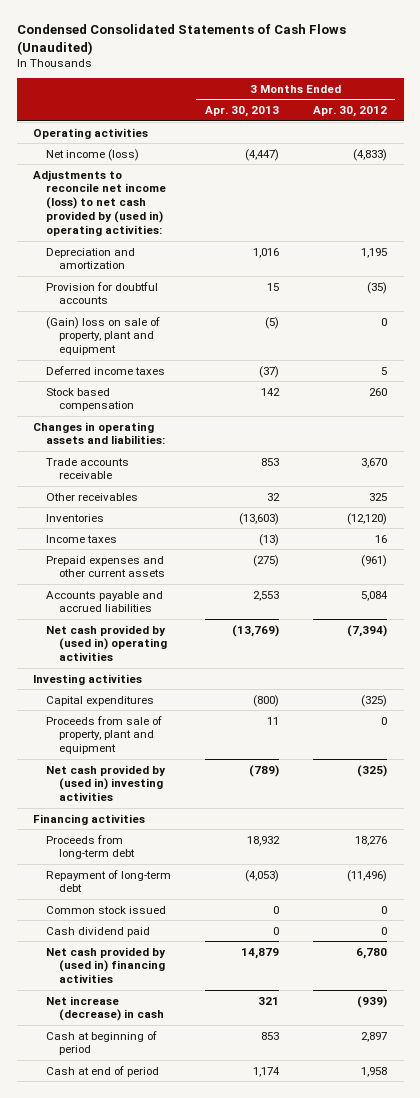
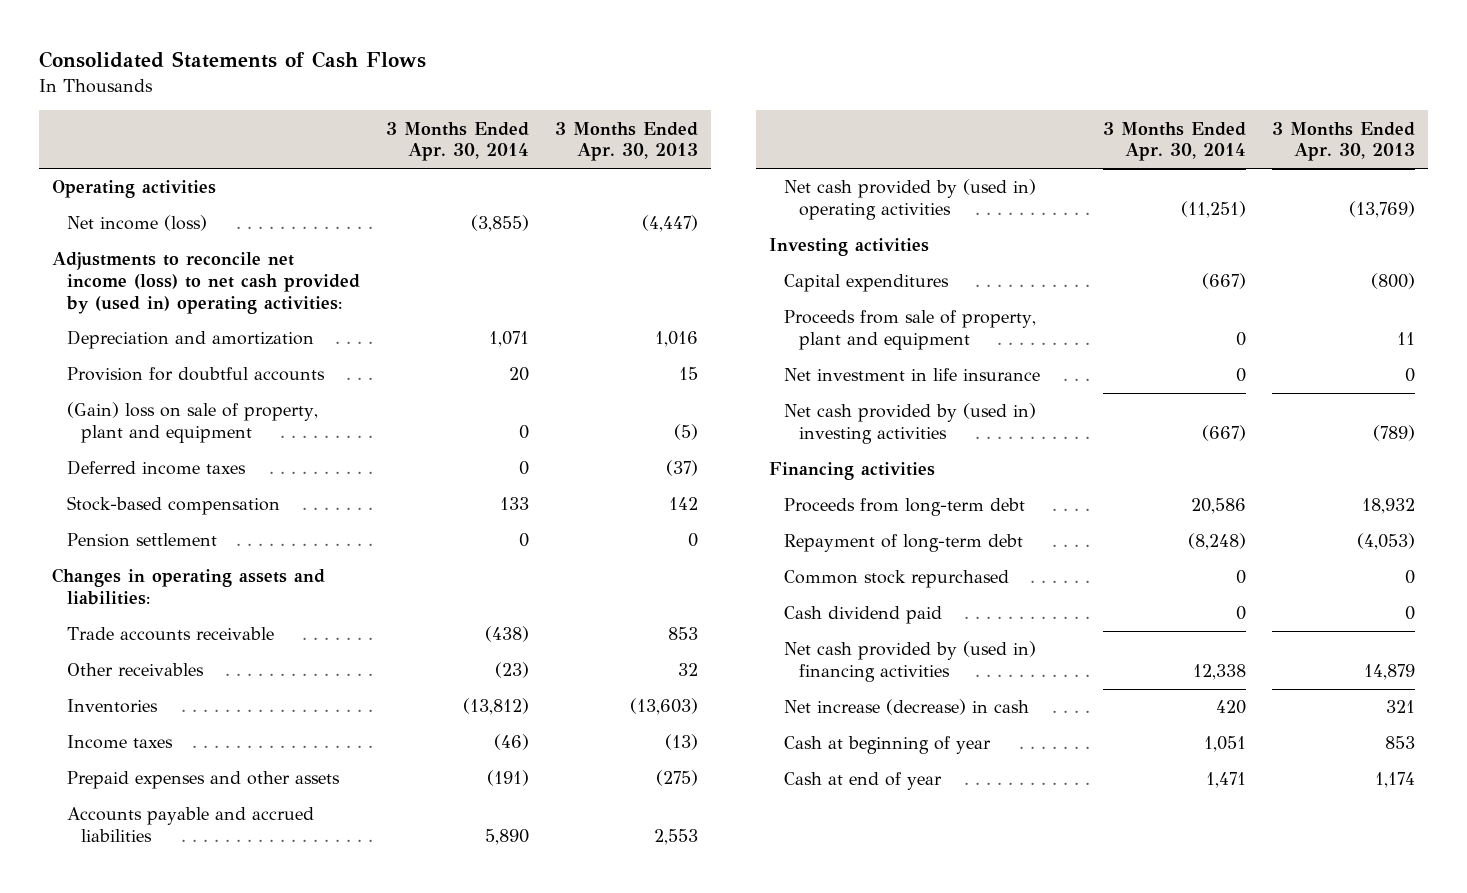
- Condensed Consolidated Statements of Cash Flows (Unaudited)
+ Consolidated Statements of Cash Flows
- | 3 Months Ended Apr. 30, 2013 | 3 Months Ended Apr. 30, 2012
+ | 3 Months Ended Apr. 30, 2014 | 3 Months Ended Apr. 30, 2013
- Stock based compensation | 142 | 260
+ Stock-based compensation | 133 | 142
+ Pension settlement | 0 | 0
- Prepaid expenses and other current assets | (275) | (961)
+ Prepaid expenses and other assets | (191) | (275)
+ Net investment in life insurance | 0 | 0
- Common stock issued | 0 | 0
+ Common stock repurchased | 0 | 0
- Cash at beginning of period | 853 | 2,897
- Cash at end of period | 1,174 | 1,958
+ Cash at beginning of year | 1,051 | 853
+ Cash at end of year | 1,471 | 1,174

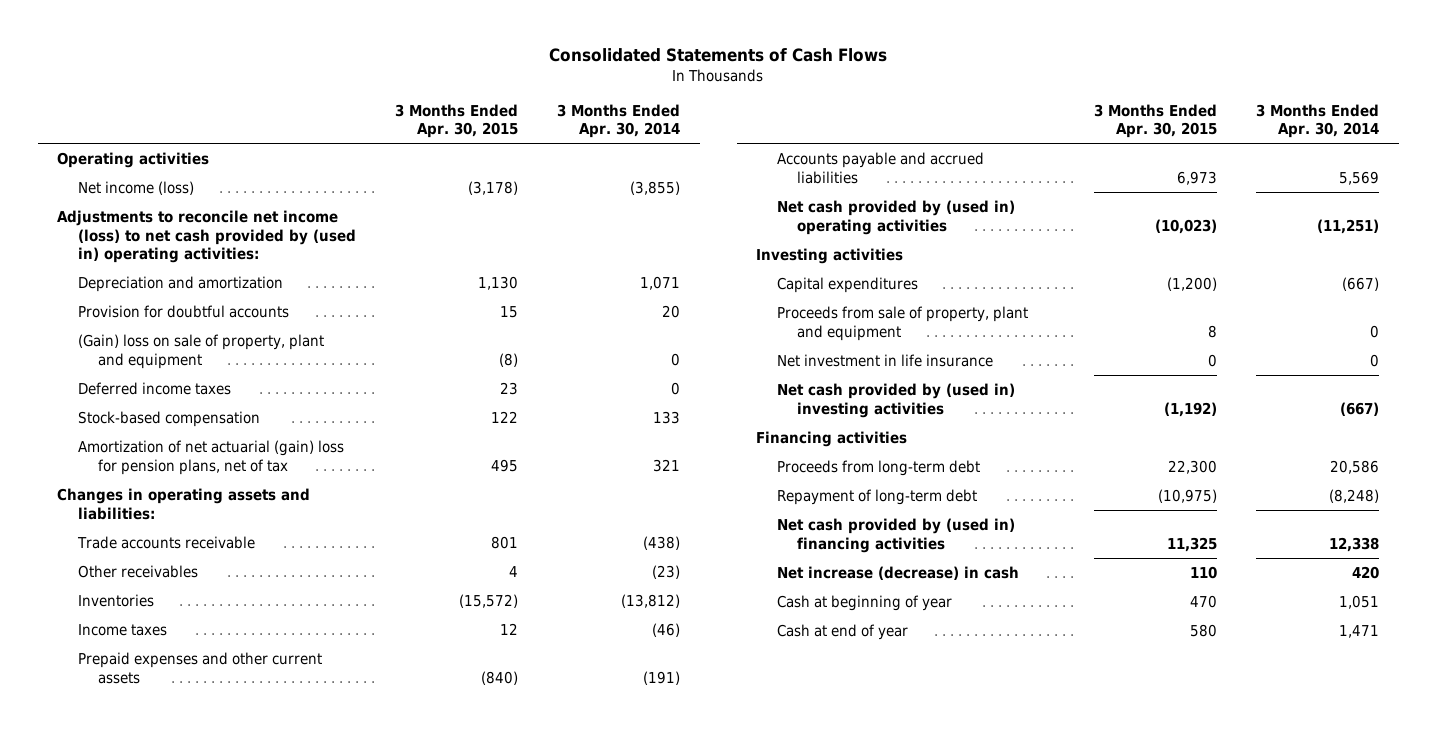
- | 3 Months Ended Apr. 30, 2014 | 3 Months Ended Apr. 30, 2013
+ | 3 Months Ended Apr. 30, 2015 | 3 Months Ended Apr. 30, 2014
- Pension settlement | 0 | 0
+ Amortization of net actuarial (gain) loss for pension plans, net of tax | 495 | 321
- Prepaid expenses and other assets | (191) | (275)
- Accounts payable and accrued liabilities | 5,890 | 2,553
+ Prepaid expenses and other current assets | (840) | (191)
+ Accounts payable and accrued liabilities | 6,973 | 5,569
- Common stock repurchased | 0 | 0
- Cash dividend paid | 0 | 0

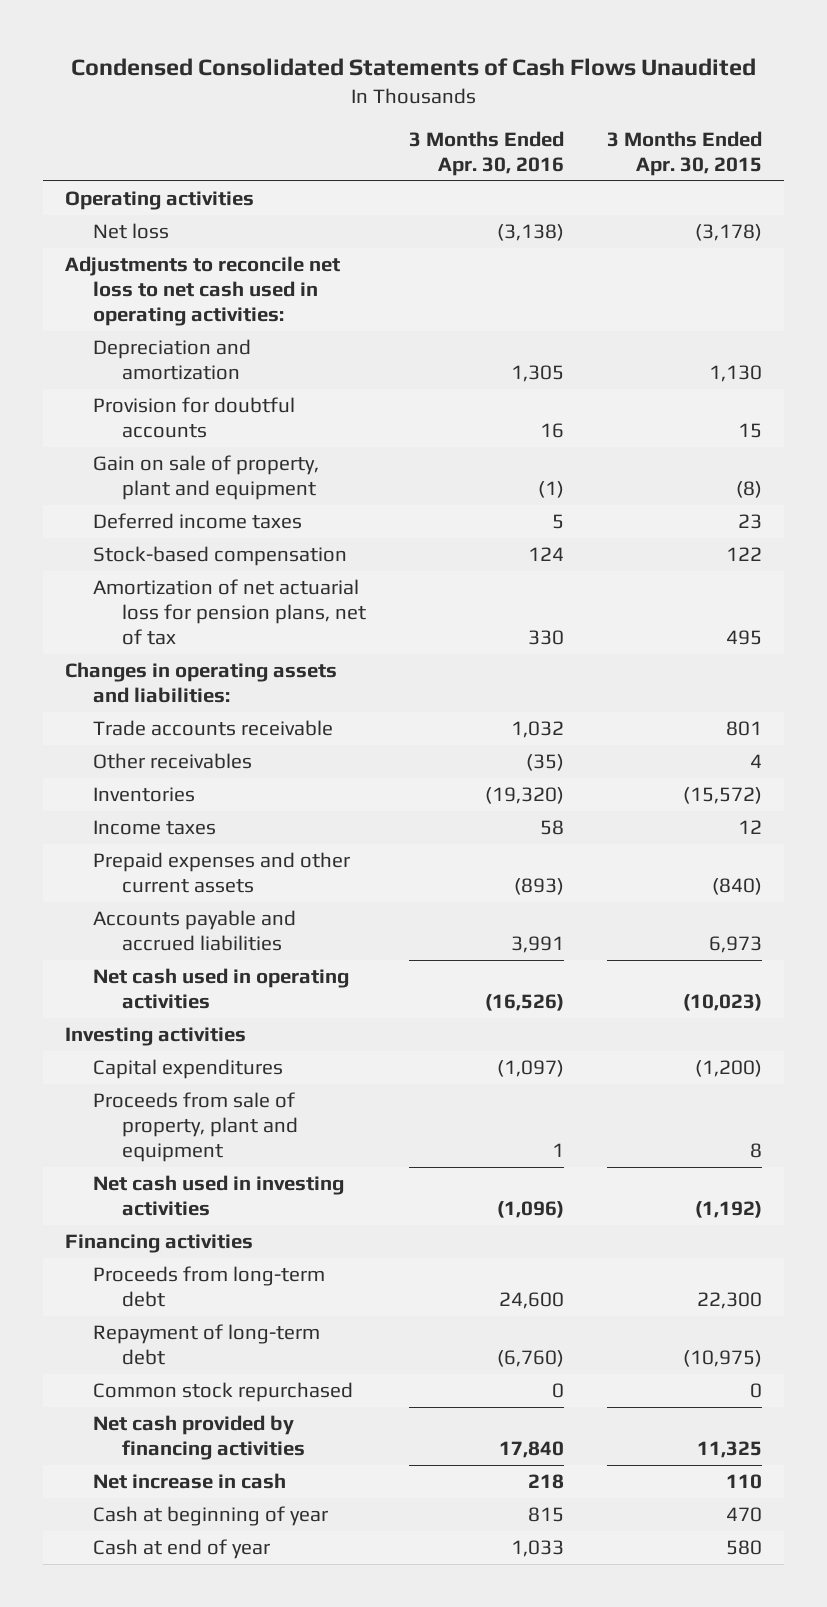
- Consolidated Statements of Cash Flows
+ Condensed Consolidated Statements of Cash Flows Unaudited
- | 3 Months Ended Apr. 30, 2015 | 3 Months Ended Apr. 30, 2014
+ | 3 Months Ended Apr. 30, 2016 | 3 Months Ended Apr. 30, 2015
- Net income (loss) | (3,178) | (3,855)
- Adjustments to reconcile net income (loss) to net cash provided by (used in) operating activities:
+ Net loss | (3,138) | (3,178)
+ Adjustments to reconcile net loss to net cash used in operating activities:
- (Gain) loss on sale of property, plant and equipment | (8) | 0
+ Gain on sale of property, plant and equipment | (1) | (8)
- Amortization of net actuarial (gain) loss for pension plans, net of tax | 495 | 321
+ Amortization of net actuarial loss for pension plans, net of tax | 330 | 495
- Net cash provided by (used in) operating activities | (10,023) | (11,251)
+ Net cash used in operating activities | (16,526) | (10,023)
- Net investment in life insurance | 0 | 0
- Net cash provided by (used in) investing activities | (1,192) | (667)
+ Net cash used in investing activities | (1,096) | (1,192)
- Net cash provided by (used in) financing activities | 11,325 | 12,338
- Net increase (decrease) in cash | 110 | 420
+ Common stock repurchased | 0 | 0
+ Net cash provided by financing activities | 17,840 | 11,325
+ Net increase in cash | 218 | 110

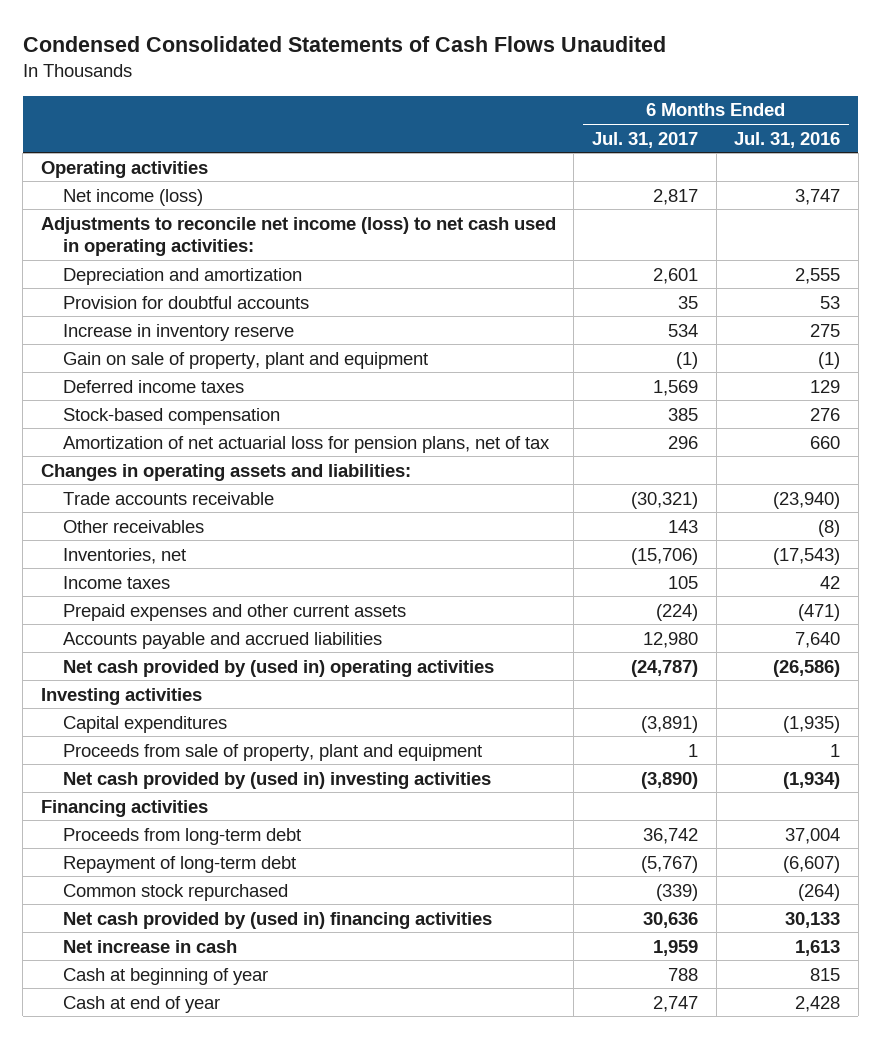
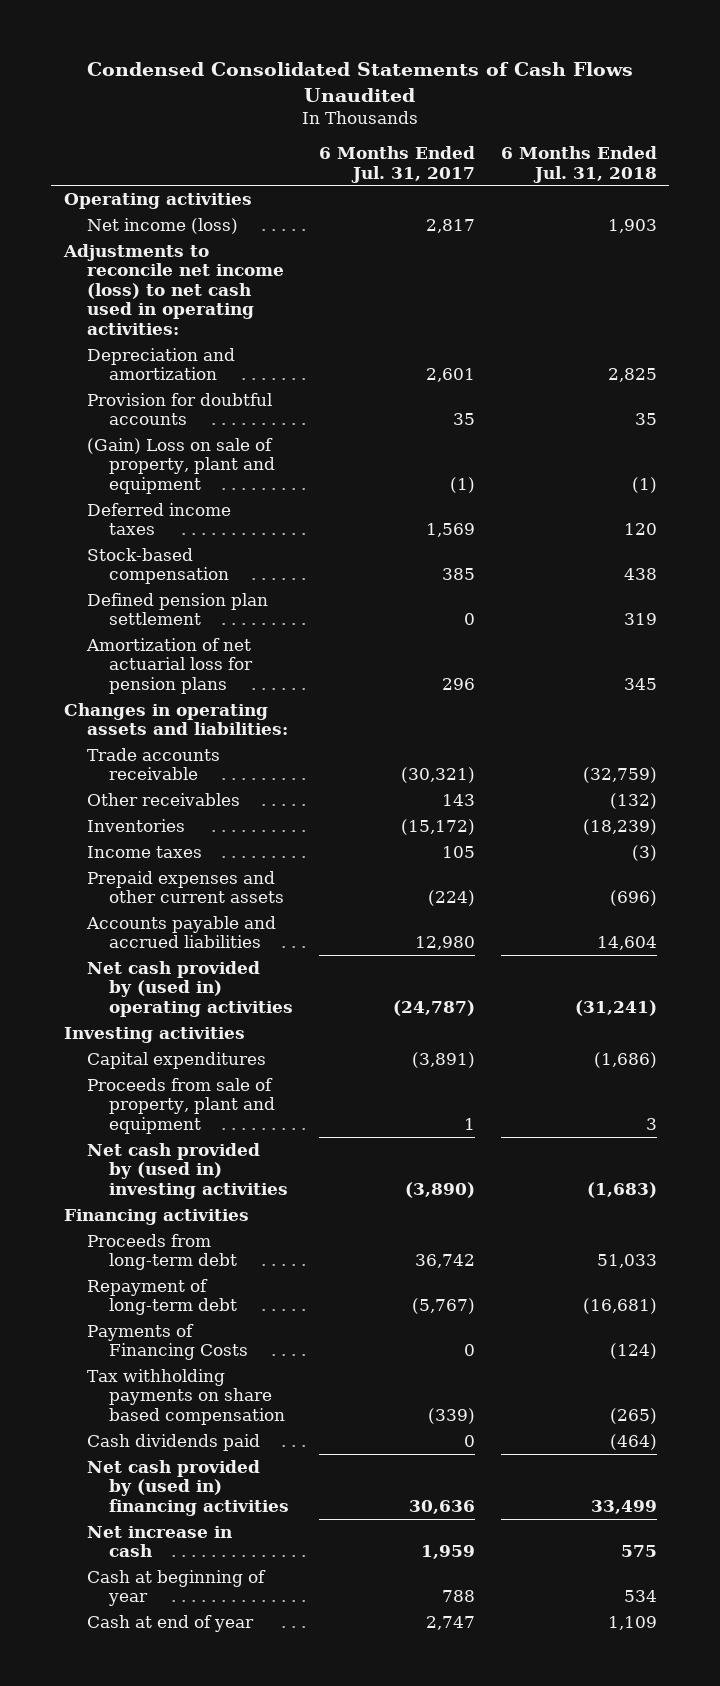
- | 6 Months Ended Jul. 31, 2017 | 6 Months Ended Jul. 31, 2016
+ | 6 Months Ended Jul. 31, 2017 | 6 Months Ended Jul. 31, 2018
- Increase in inventory reserve | 534 | 275
- Gain on sale of property, plant and equipment | (1) | (1)
+ (Gain) Loss on sale of property, plant and equipment | (1) | (1)
- Amortization of net actuarial loss for pension plans, net of tax | 296 | 660
+ Defined pension plan settlement | 0 | 319
+ Amortization of net actuarial loss for pension plans | 296 | 345
- Inventories, net | (15,706) | (17,543)
+ Inventories | (15,172) | (18,239)
- Common stock repurchased | (339) | (264)
+ Payments of Financing Costs | 0 | (124)
+ Tax withholding payments on share based compensation | (339) | (265)
+ Cash dividends paid | 0 | (464)

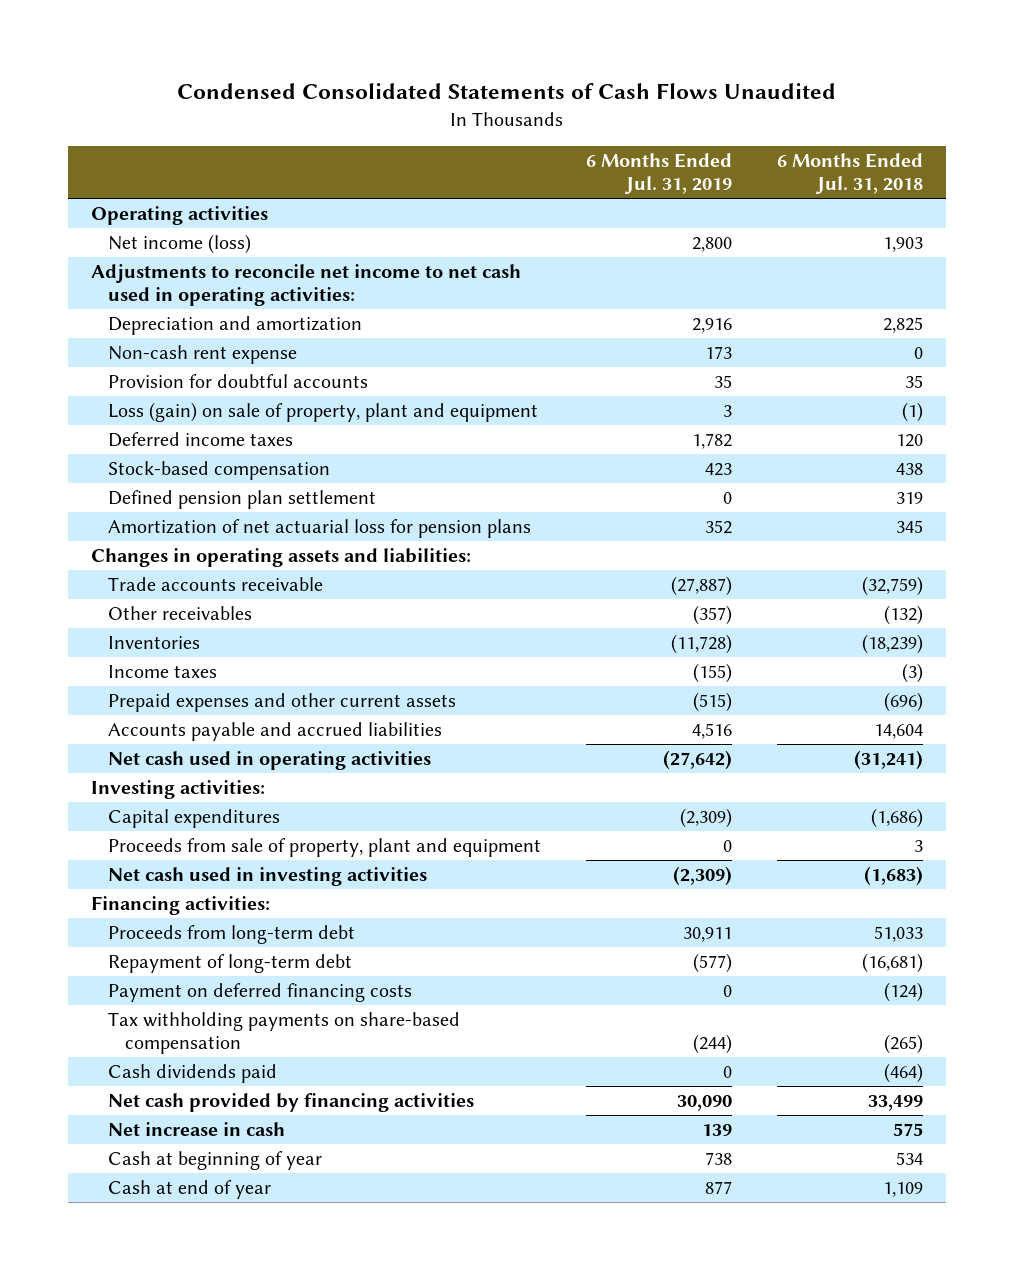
- | 6 Months Ended Jul. 31, 2017 | 6 Months Ended Jul. 31, 2018
+ | 6 Months Ended Jul. 31, 2019 | 6 Months Ended Jul. 31, 2018
- Adjustments to reconcile net income (loss) to net cash used in operating activities:
+ Adjustments to reconcile net income to net cash used in operating activities:
+ Non-cash rent expense | 173 | 0
- (Gain) Loss on sale of property, plant and equipment | (1) | (1)
+ Loss (gain) on sale of property, plant and equipment | 3 | (1)
- Net cash provided by (used in) operating activities | (24,787) | (31,241)
- Investing activities
+ Net cash used in operating activities | (27,642) | (31,241)
+ Investing activities:
- Net cash provided by (used in) investing activities | (3,890) | (1,683)
- Financing activities
+ Net cash used in investing activities | (2,309) | (1,683)
+ Financing activities:
- Payments of Financing Costs | 0 | (124)
- Tax withholding payments on share based compensation | (339) | (265)
+ Payment on deferred financing costs | 0 | (124)
+ Tax withholding payments on share-based compensation | (244) | (265)
- Net cash provided by (used in) financing activities | 30,636 | 33,499
+ Net cash provided by financing activities | 30,090 | 33,499

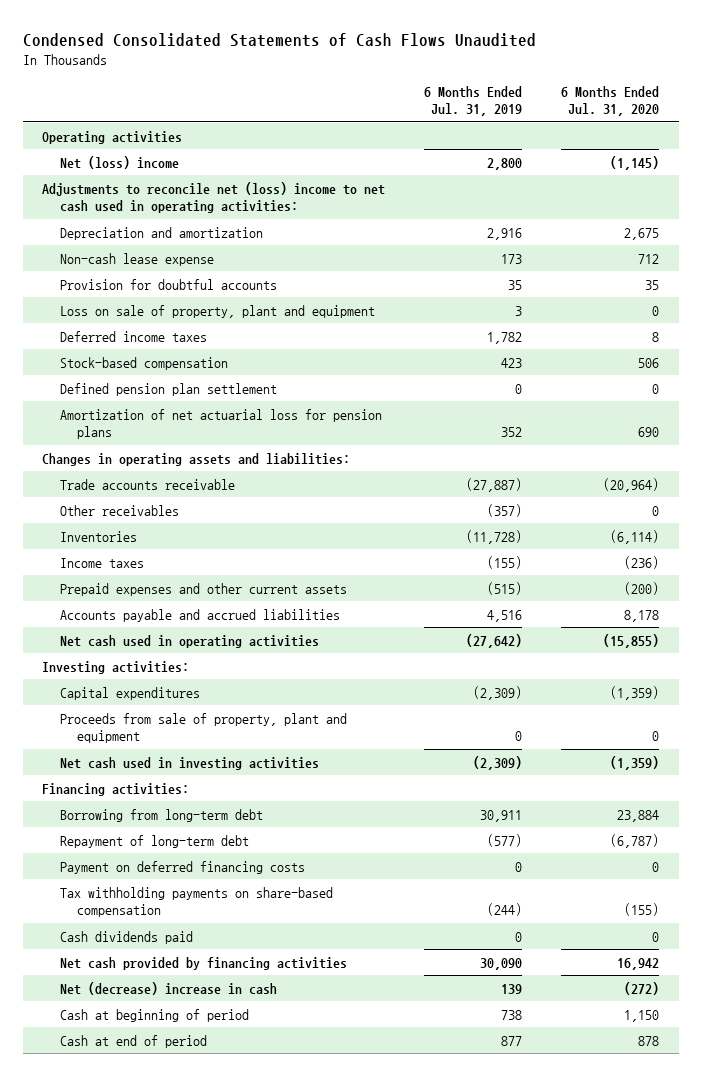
- | 6 Months Ended Jul. 31, 2019 | 6 Months Ended Jul. 31, 2018
+ | 6 Months Ended Jul. 31, 2019 | 6 Months Ended Jul. 31, 2020
- Net income (loss) | 2,800 | 1,903
- Adjustments to reconcile net income to net cash used in operating activities:
+ Net (loss) income | 2,800 | (1,145)
+ Adjustments to reconcile net (loss) income to net cash used in operating activities:
- Non-cash rent expense | 173 | 0
+ Non-cash lease expense | 173 | 712
- Loss (gain) on sale of property, plant and equipment | 3 | (1)
+ Loss on sale of property, plant and equipment | 3 | 0
- Proceeds from long-term debt | 30,911 | 51,033
+ Borrowing from long-term debt | 30,911 | 23,884
- Net increase in cash | 139 | 575
- Cash at beginning of year | 738 | 534
- Cash at end of year | 877 | 1,109
+ Net (decrease) increase in cash | 139 | (272)
+ Cash at beginning of period | 738 | 1,150
+ Cash at end of period | 877 | 878

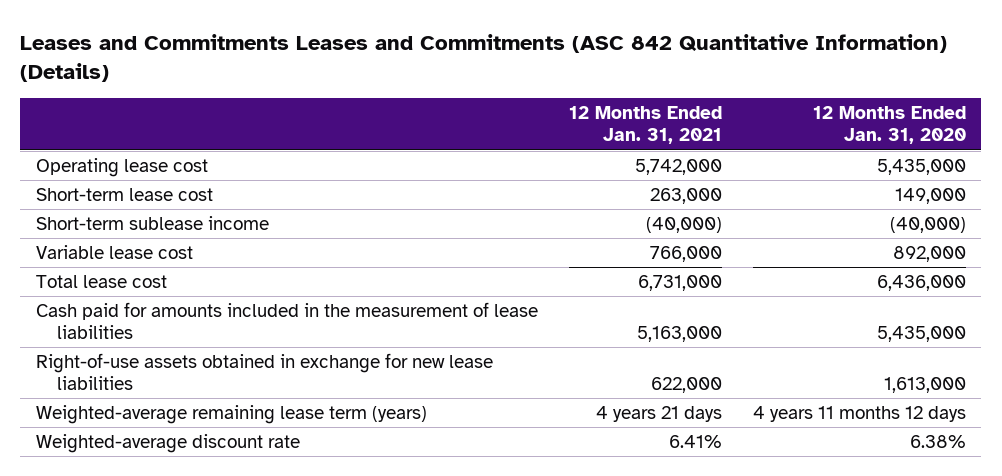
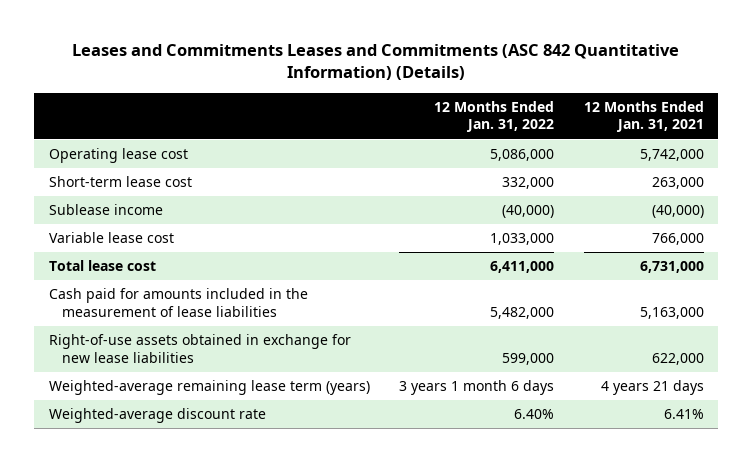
- | 12 Months Ended Jan. 31, 2021 | 12 Months Ended Jan. 31, 2020
+ | 12 Months Ended Jan. 31, 2022 | 12 Months Ended Jan. 31, 2021
- Short-term sublease income | (40,000) | (40,000)
+ Sublease income | (40,000) | (40,000)

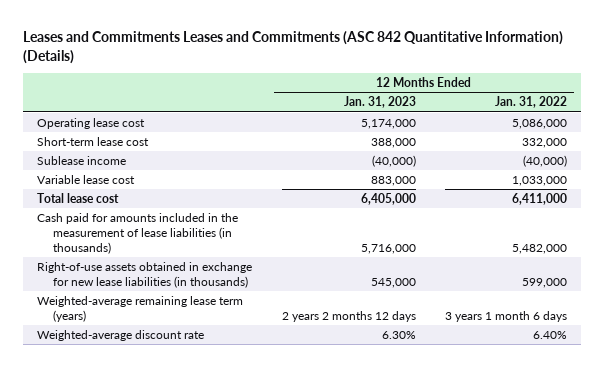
- | 12 Months Ended Jan. 31, 2022 | 12 Months Ended Jan. 31, 2021
+ | 12 Months Ended Jan. 31, 2023 | 12 Months Ended Jan. 31, 2022
- Cash paid for amounts included in the measurement of lease liabilities | 5,482,000 | 5,163,000
- Right-of-use assets obtained in exchange for new lease liabilities | 599,000 | 622,000
+ Cash paid for amounts included in the measurement of lease liabilities (in thousands) | 5,716,000 | 5,482,000
+ Right-of-use assets obtained in exchange for new lease liabilities (in thousands) | 545,000 | 599,000

